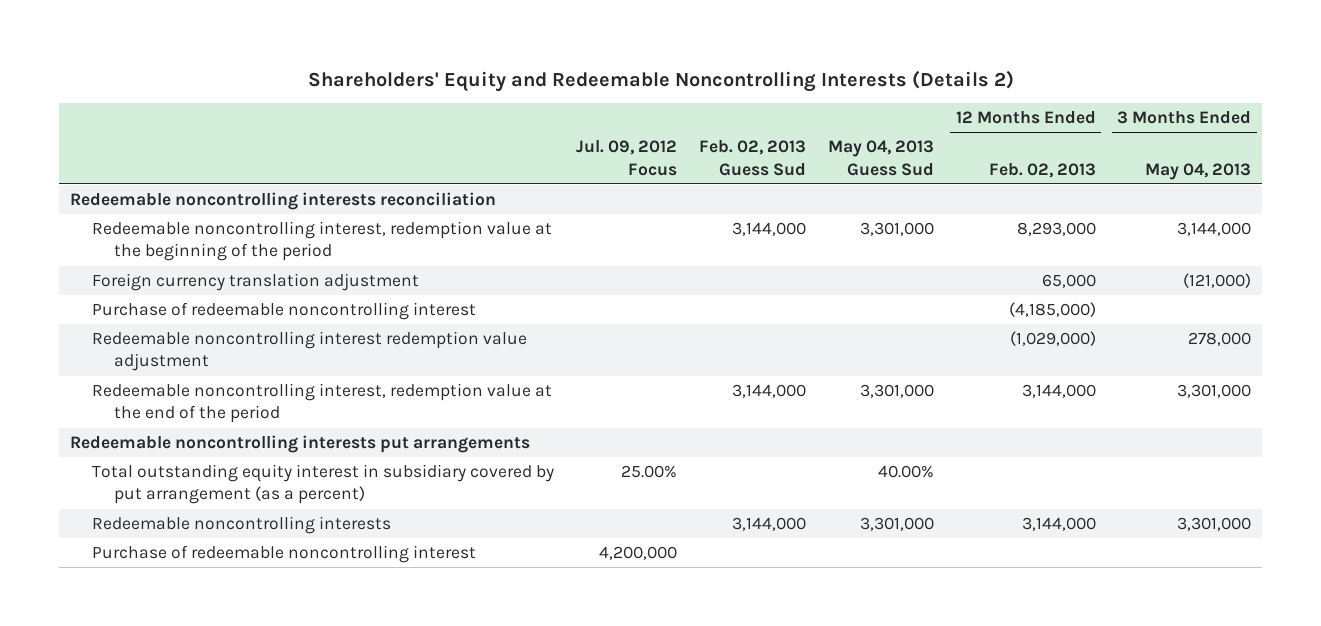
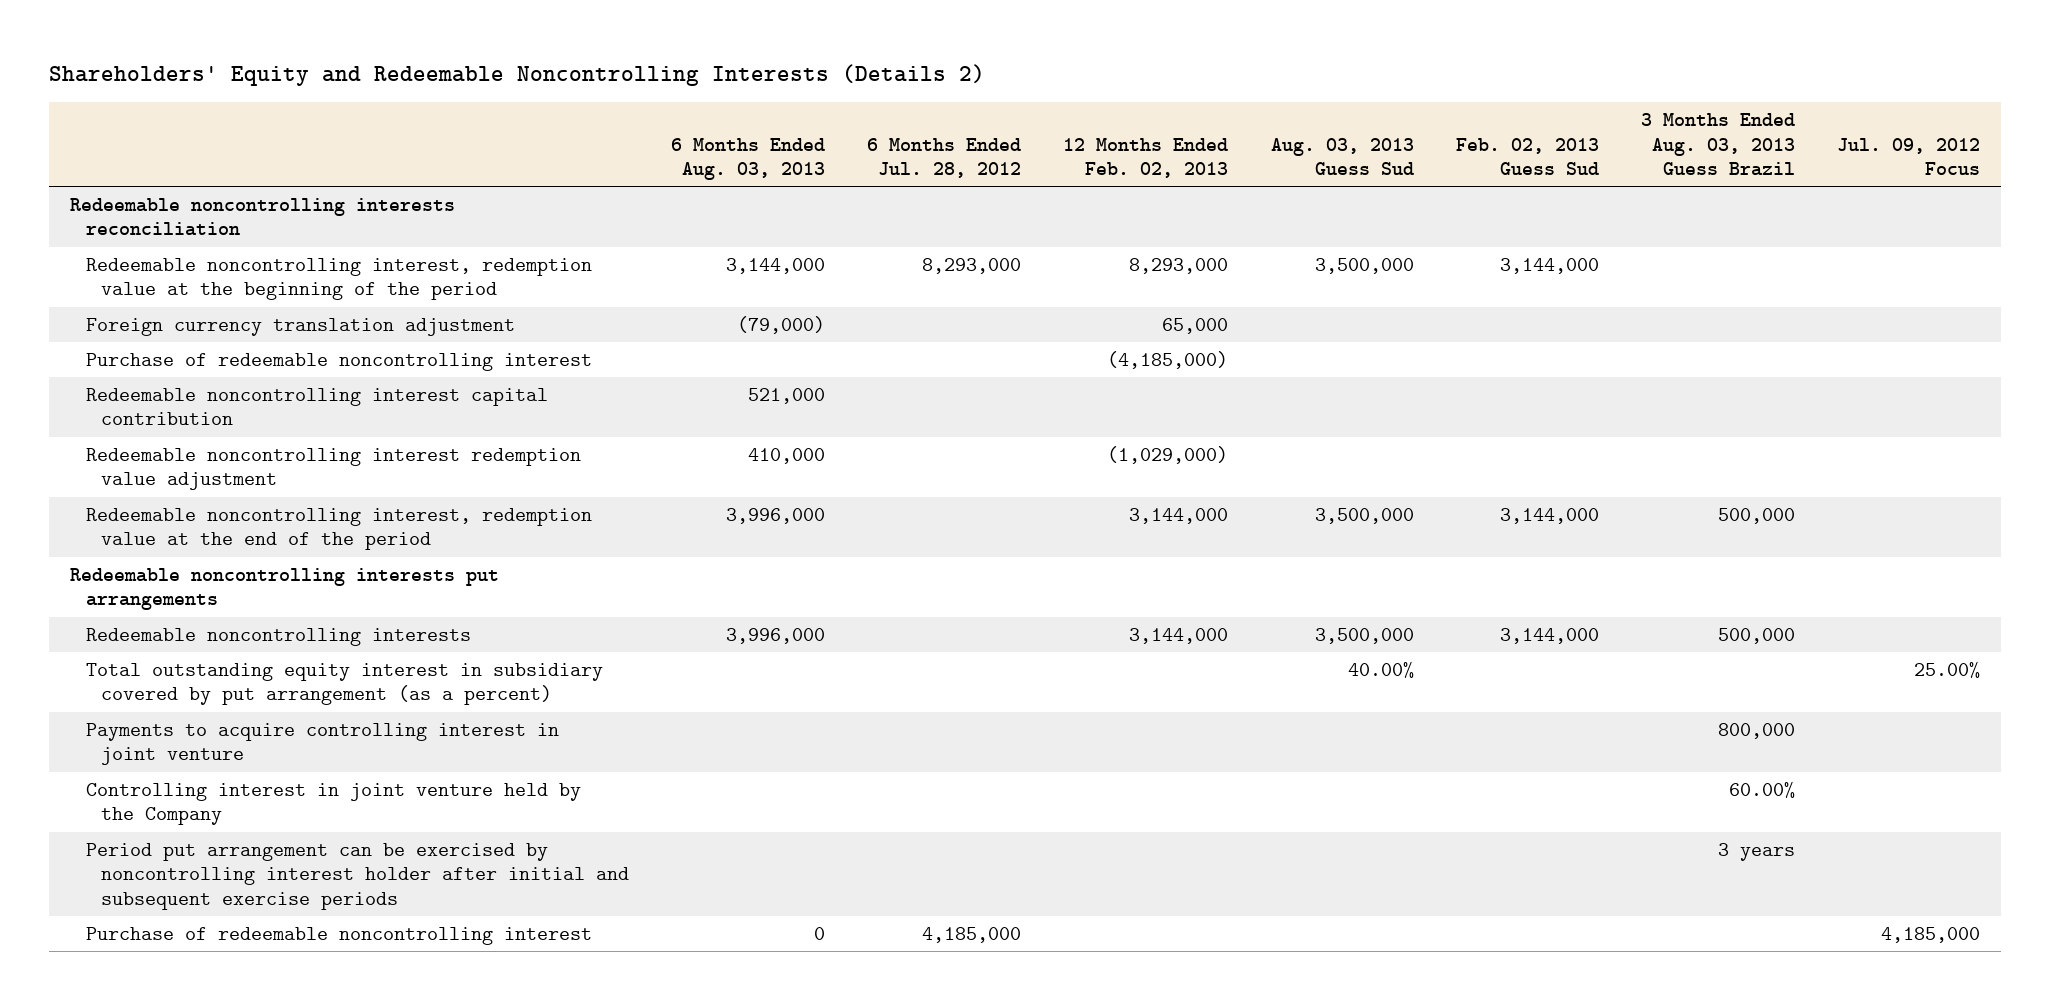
- | Jul. 09, 2012 Focus | Feb. 02, 2013 Guess Sud | May 04, 2013 Guess Sud | 12 Months Ended Feb. 02, 2013 | 3 Months Ended May 04, 2013
+ | 6 Months Ended Aug. 03, 2013 | 6 Months Ended Jul. 28, 2012 | 12 Months Ended Feb. 02, 2013 | Aug. 03, 2013 Guess Sud | Feb. 02, 2013 Guess Sud | 3 Months Ended Aug. 03, 2013 Guess Brazil | Jul. 09, 2012 Focus
+ Redeemable noncontrolling interest capital contribution | 521,000 | | | | | |
- Purchase of redeemable noncontrolling interest | 4,200,000 | | | |
moved down: Total outstanding equity interest in subsidiary covered by put arrangement (as a percent) | | | | 40.00% | | | 25.00%
+ Payments to acquire controlling interest in joint venture | | | | | | 800,000 |
+ Controlling interest in joint venture held by the Company | | | | | | 60.00% |
+ Period put arrangement can be exercised by noncontrolling interest holder after initial and subsequent exercise periods | | | | | | 3 years |
+ Purchase of redeemable noncontrolling interest | 0 | 4,185,000 | | | | | 4,185,000

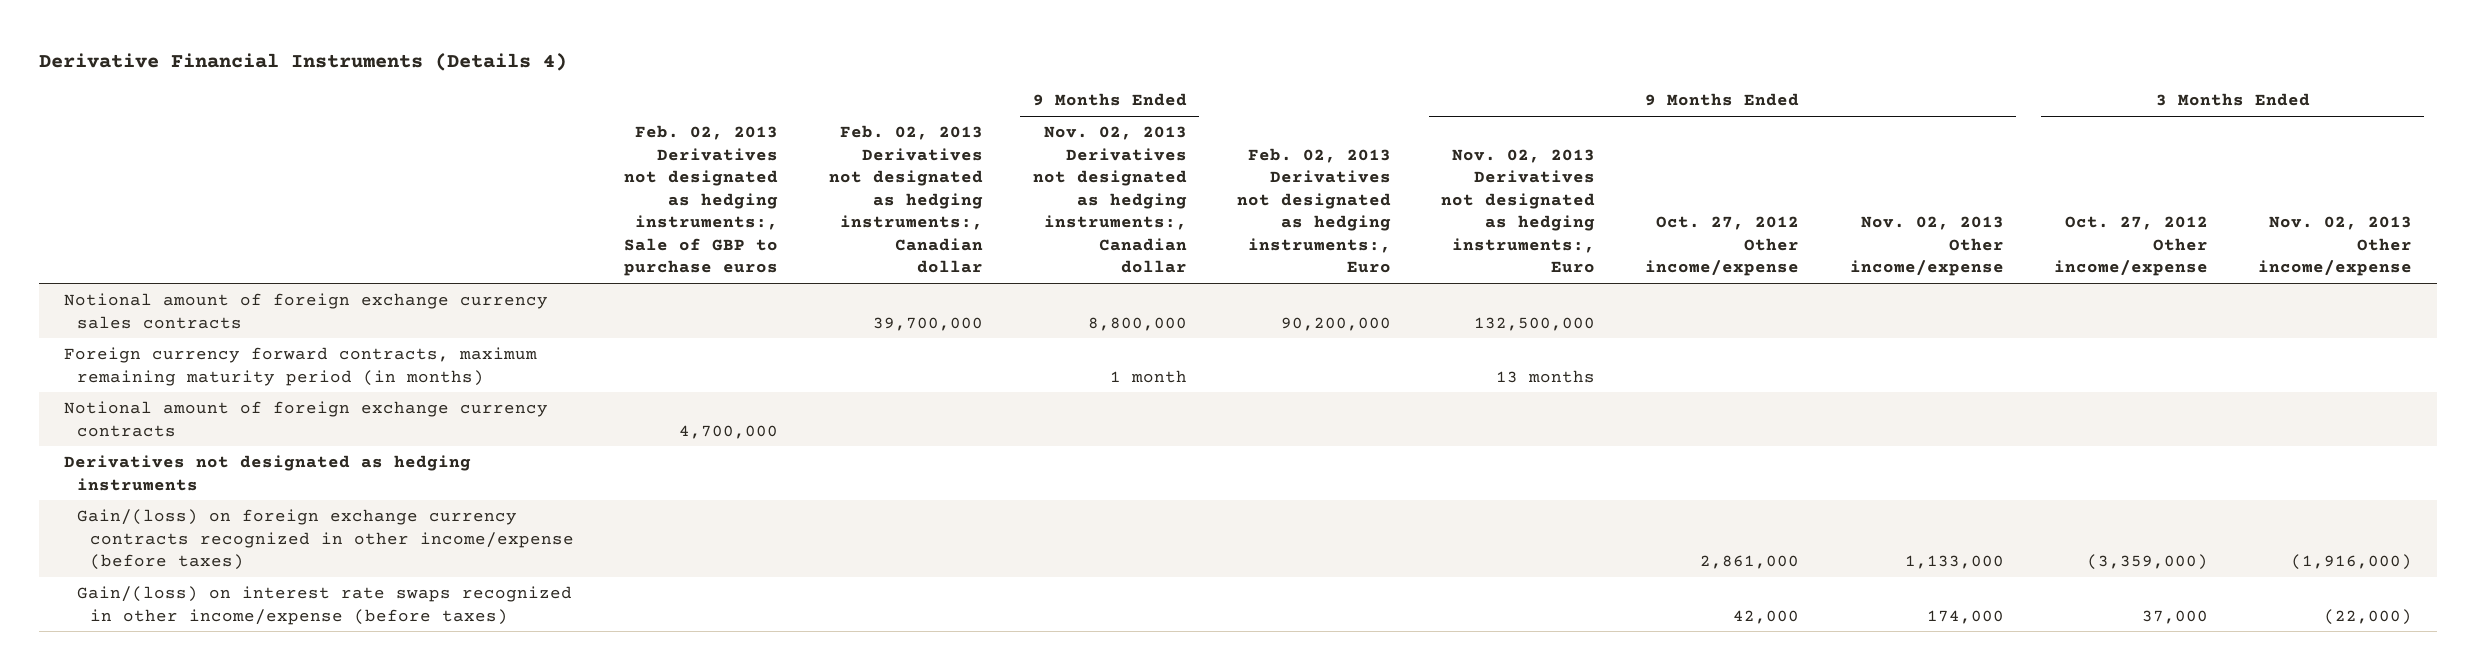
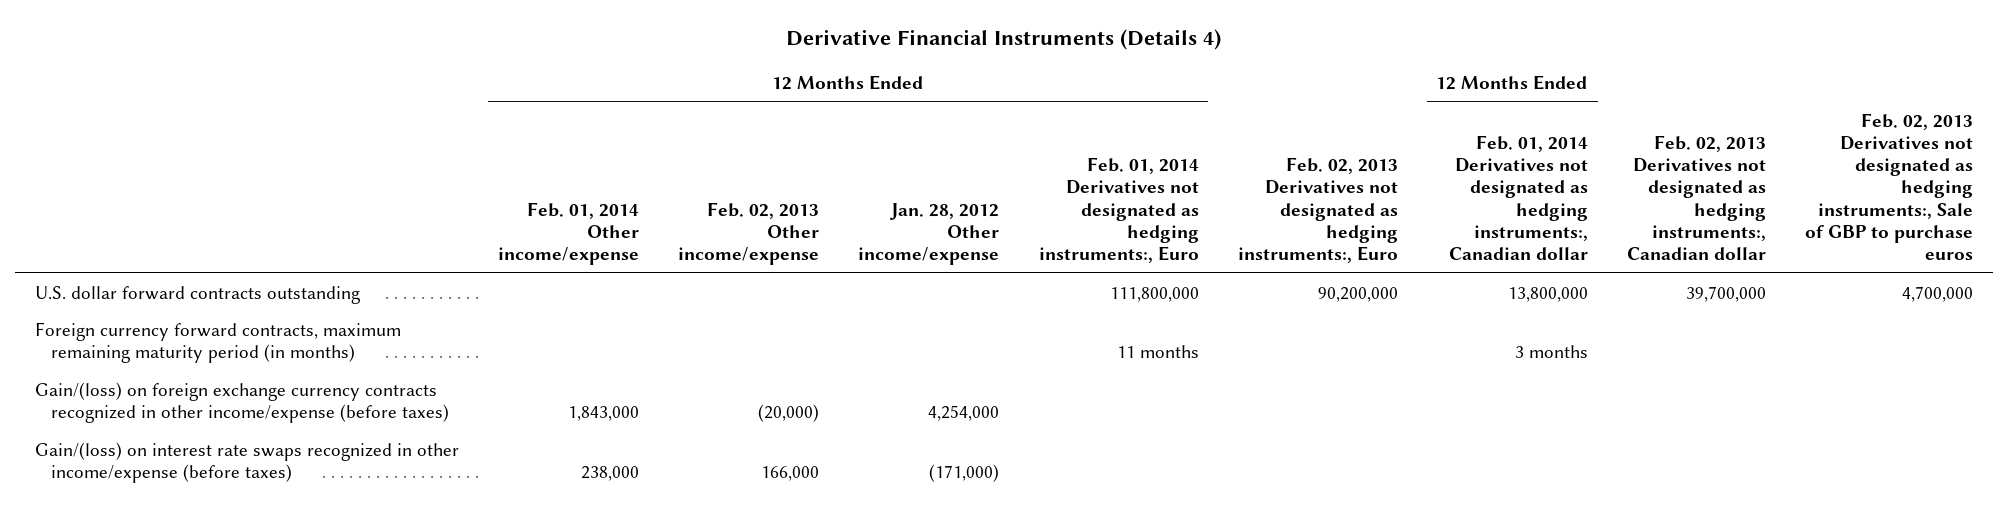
- | Feb. 02, 2013 Derivatives not designated as hedging instruments:, Sale of GBP to purchase euros | Feb. 02, 2013 Derivatives not designated as hedging instruments:, Canadian dollar | 9 Months Ended Nov. 02, 2013 Derivatives not designated as hedging instruments:, Canadian dollar | Feb. 02, 2013 Derivatives not designated as hedging instruments:, Euro | 9 Months Ended Nov. 02, 2013 Derivatives not designated as hedging instruments:, Euro | 9 Months Ended Oct. 27, 2012 Other income/expense | 9 Months Ended Nov. 02, 2013 Other income/expense | 3 Months Ended Oct. 27, 2012 Other income/expense | 3 Months Ended Nov. 02, 2013 Other income/expense
+ | 12 Months Ended Feb. 01, 2014 Other income/expense | 12 Months Ended Feb. 02, 2013 Other income/expense | 12 Months Ended Jan. 28, 2012 Other income/expense | 12 Months Ended Feb. 01, 2014 Derivatives not designated as hedging instruments:, Euro | Feb. 02, 2013 Derivatives not designated as hedging instruments:, Euro | 12 Months Ended Feb. 01, 2014 Derivatives not designated as hedging instruments:, Canadian dollar | Feb. 02, 2013 Derivatives not designated as hedging instruments:, Canadian dollar | Feb. 02, 2013 Derivatives not designated as hedging instruments:, Sale of GBP to purchase euros
- Notional amount of foreign exchange currency sales contracts | | 39,700,000 | 8,800,000 | 90,200,000 | 132,500,000 | | | |
+ U.S. dollar forward contracts outstanding | | | | 111,800,000 | 90,200,000 | 13,800,000 | 39,700,000 | 4,700,000
- Notional amount of foreign exchange currency contracts | 4,700,000 | | | | | | | |
- Derivatives not designated as hedging instruments

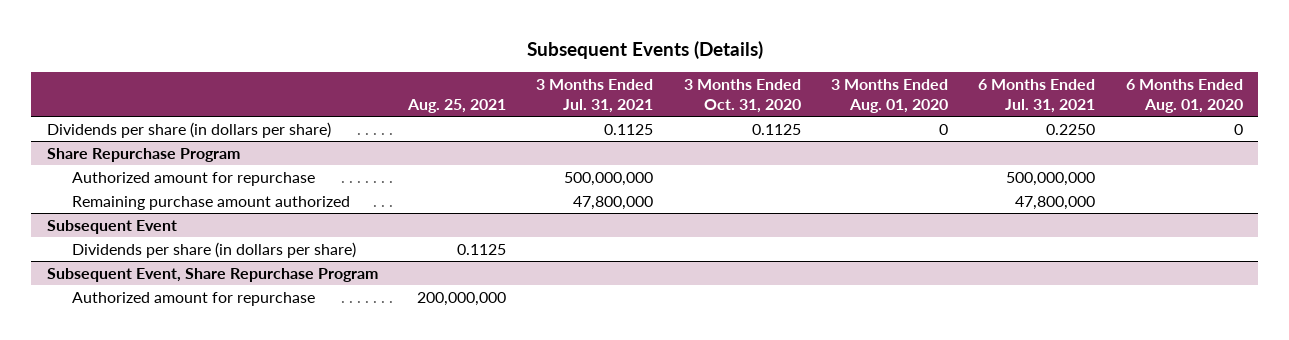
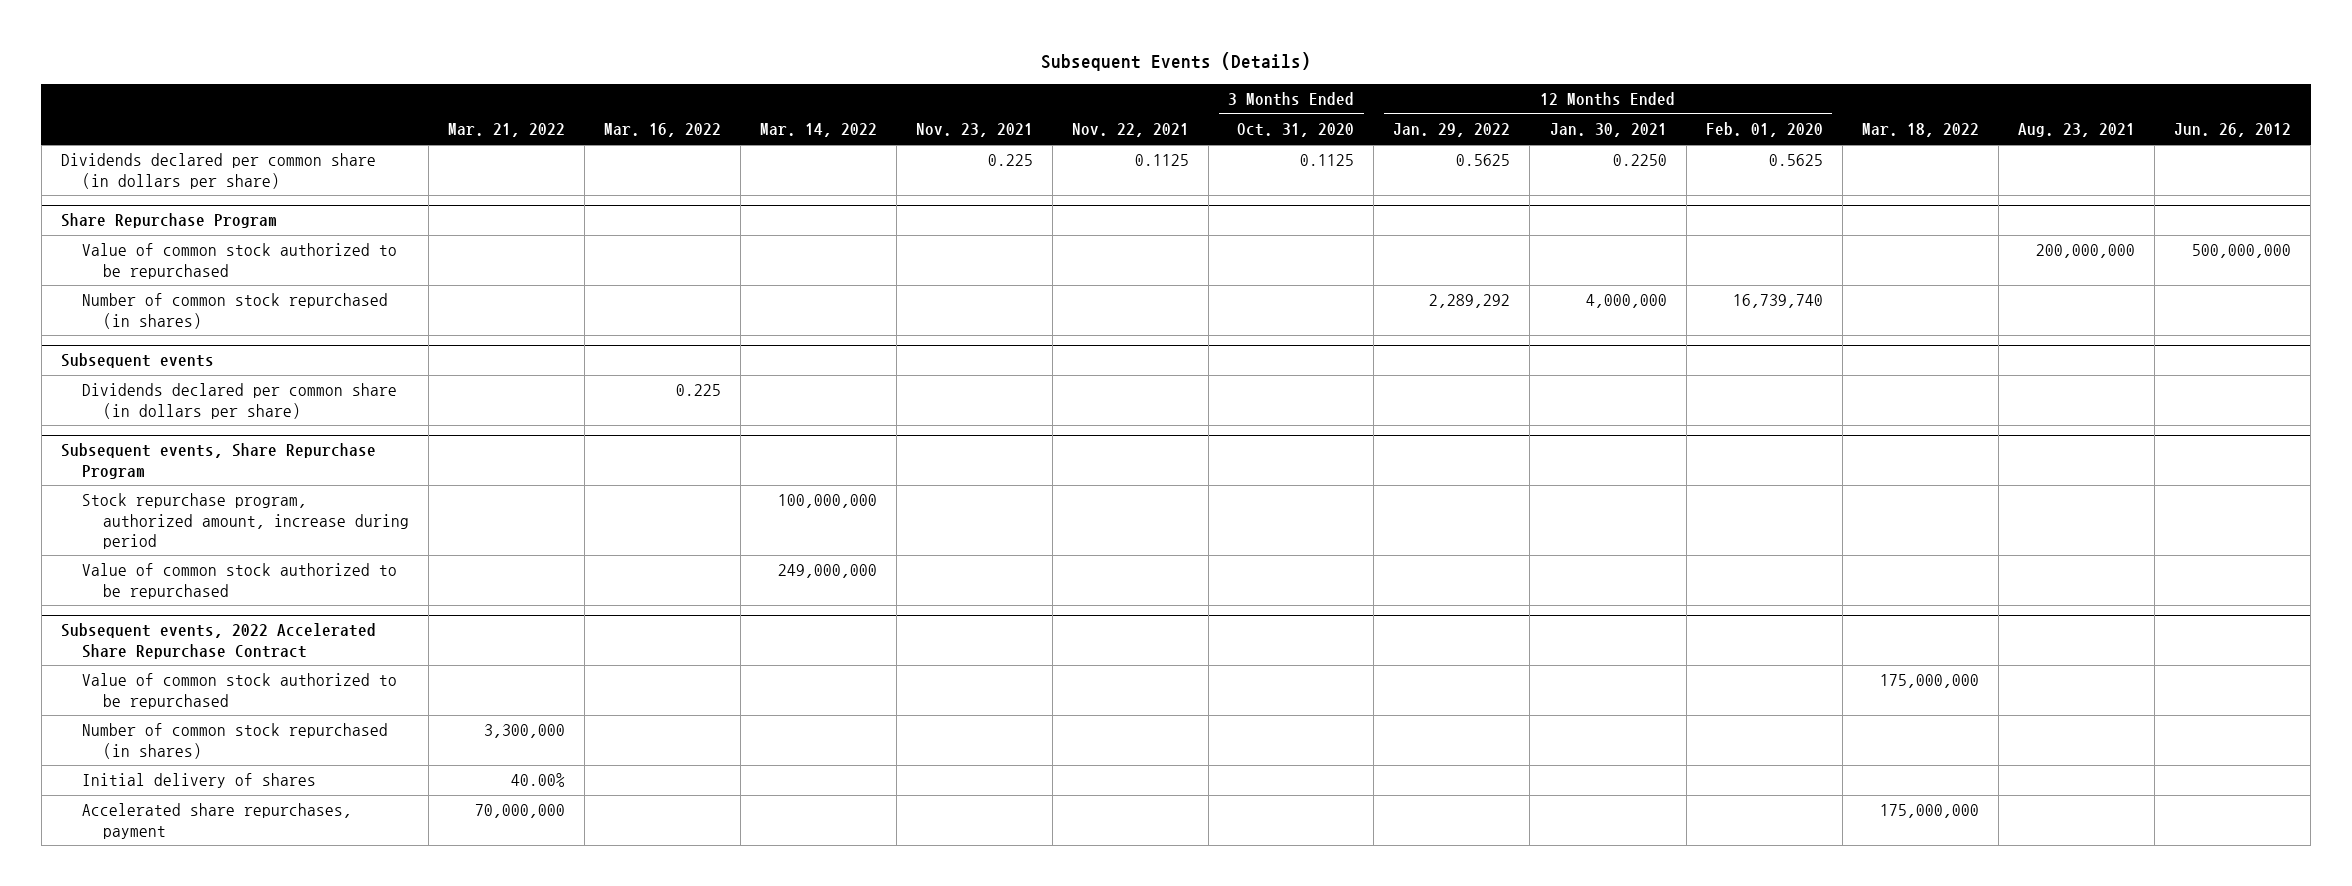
- | Aug. 25, 2021 | 3 Months Ended Jul. 31, 2021 | 3 Months Ended Oct. 31, 2020 | 3 Months Ended Aug. 01, 2020 | 6 Months Ended Jul. 31, 2021 | 6 Months Ended Aug. 01, 2020
+ | Mar. 21, 2022 | Mar. 16, 2022 | Mar. 14, 2022 | Nov. 23, 2021 | Nov. 22, 2021 | 3 Months Ended Oct. 31, 2020 | 12 Months Ended Jan. 29, 2022 | 12 Months Ended Jan. 30, 2021 | 12 Months Ended Feb. 01, 2020 | Mar. 18, 2022 | Aug. 23, 2021 | Jun. 26, 2012
- Dividends per share (in dollars per share) | | 0.1125 | 0.1125 | 0 | 0.2250 | 0
+ Dividends declared per common share (in dollars per share) | | | | 0.225 | 0.1125 | 0.1125 | 0.5625 | 0.2250 | 0.5625 | | |
@ Share Repurchase Program
- Authorized amount for repurchase | | 500,000,000 | | | 500,000,000 |
- Remaining purchase amount authorized | | 47,800,000 | | | 47,800,000 |
- Subsequent Event
- Dividends per share (in dollars per share) | 0.1125 | | | | |
- Subsequent Event, Share Repurchase Program
- Authorized amount for repurchase | 200,000,000 | | | | |
@ Share Repurchase Program
+ Value of common stock authorized to be repurchased | | | | | | | | | | | 200,000,000 | 500,000,000
+ Number of common stock repurchased (in shares) | | | | | | | 2,289,292 | 4,000,000 | 16,739,740 | | |
+ Subsequent events
+ Dividends declared per common share (in dollars per share) | | 0.225 | | | | | | | | | |
+ Subsequent events, Share Repurchase Program
+ Stock repurchase program, authorized amount, increase during period | | | 100,000,000 | | | | | | | | |
+ Value of common stock authorized to be repurchased | | | 249,000,000 | | | | | | | | |
+ Subsequent events, 2022 Accelerated Share Repurchase Contract
+ Value of common stock authorized to be repurchased | | | | | | | | | | 175,000,000 | |
+ Number of common stock repurchased (in shares) | 3,300,000 | | | | | | | | | | |
+ Initial delivery of shares | 40.00% | | | | | | | | | | |
+ Accelerated share repurchases, payment | 70,000,000 | | | | | | | | | 175,000,000 | |

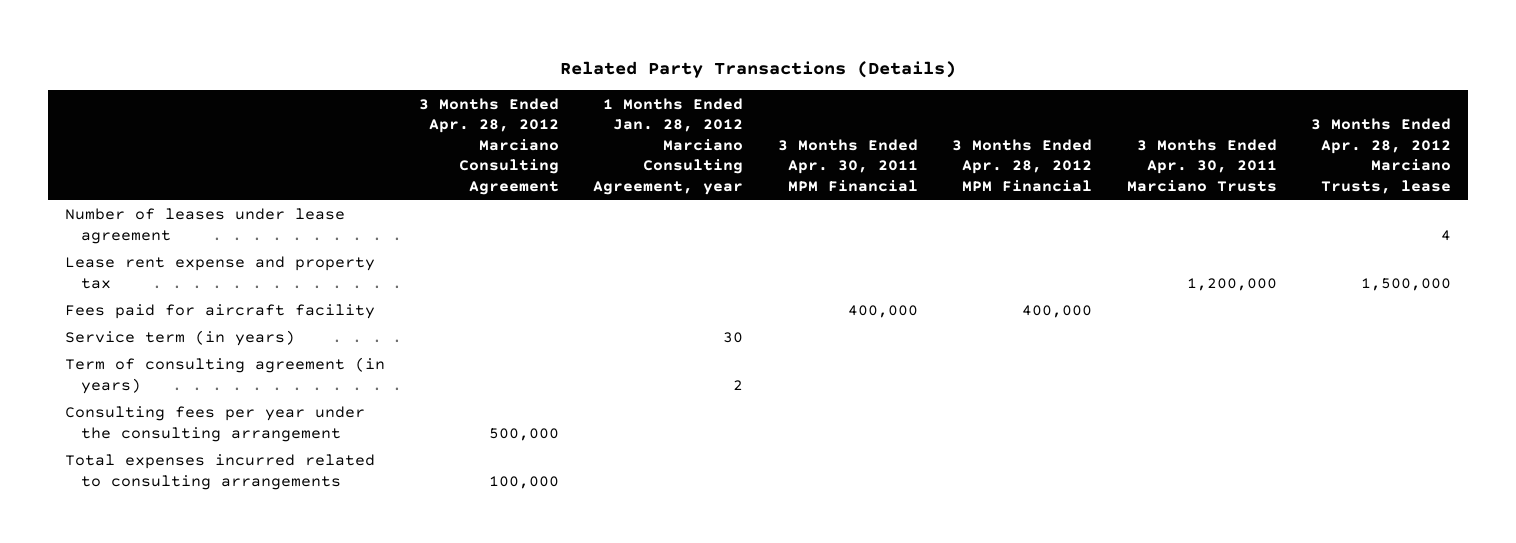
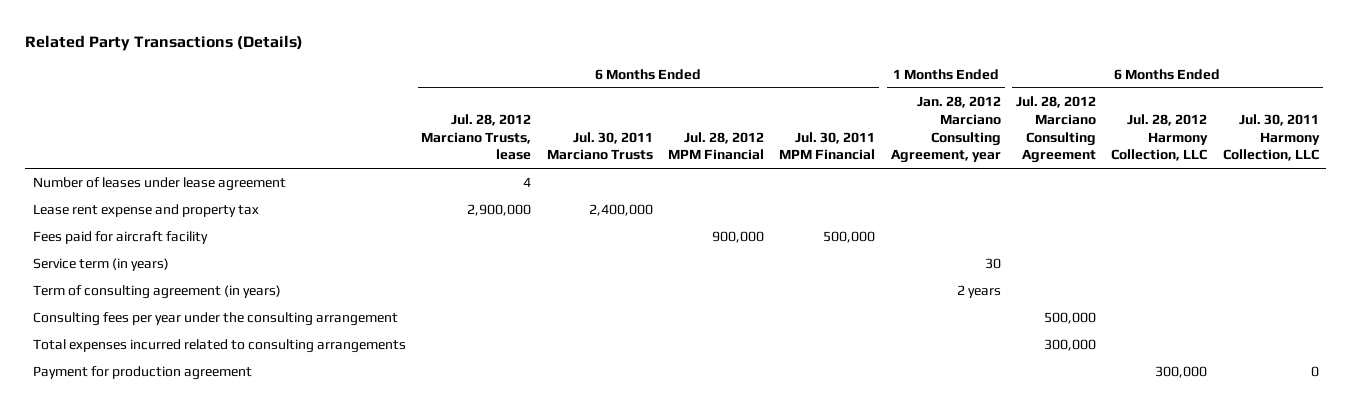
- | 3 Months Ended Apr. 28, 2012 Marciano Consulting Agreement | 1 Months Ended Jan. 28, 2012 Marciano Consulting Agreement, year | 3 Months Ended Apr. 30, 2011 MPM Financial | 3 Months Ended Apr. 28, 2012 MPM Financial | 3 Months Ended Apr. 30, 2011 Marciano Trusts | 3 Months Ended Apr. 28, 2012 Marciano Trusts, lease
+ | 6 Months Ended Jul. 28, 2012 Marciano Trusts, lease | 6 Months Ended Jul. 30, 2011 Marciano Trusts | 6 Months Ended Jul. 28, 2012 MPM Financial | 6 Months Ended Jul. 30, 2011 MPM Financial | 1 Months Ended Jan. 28, 2012 Marciano Consulting Agreement, year | 6 Months Ended Jul. 28, 2012 Marciano Consulting Agreement | 6 Months Ended Jul. 28, 2012 Harmony Collection, LLC | 6 Months Ended Jul. 30, 2011 Harmony Collection, LLC
- Term of consulting agreement (in years) | | 2 | | | |
+ Term of consulting agreement (in years) | | | | | 2 years | | |
+ Payment for production agreement | | | | | | | 300,000 | 0

